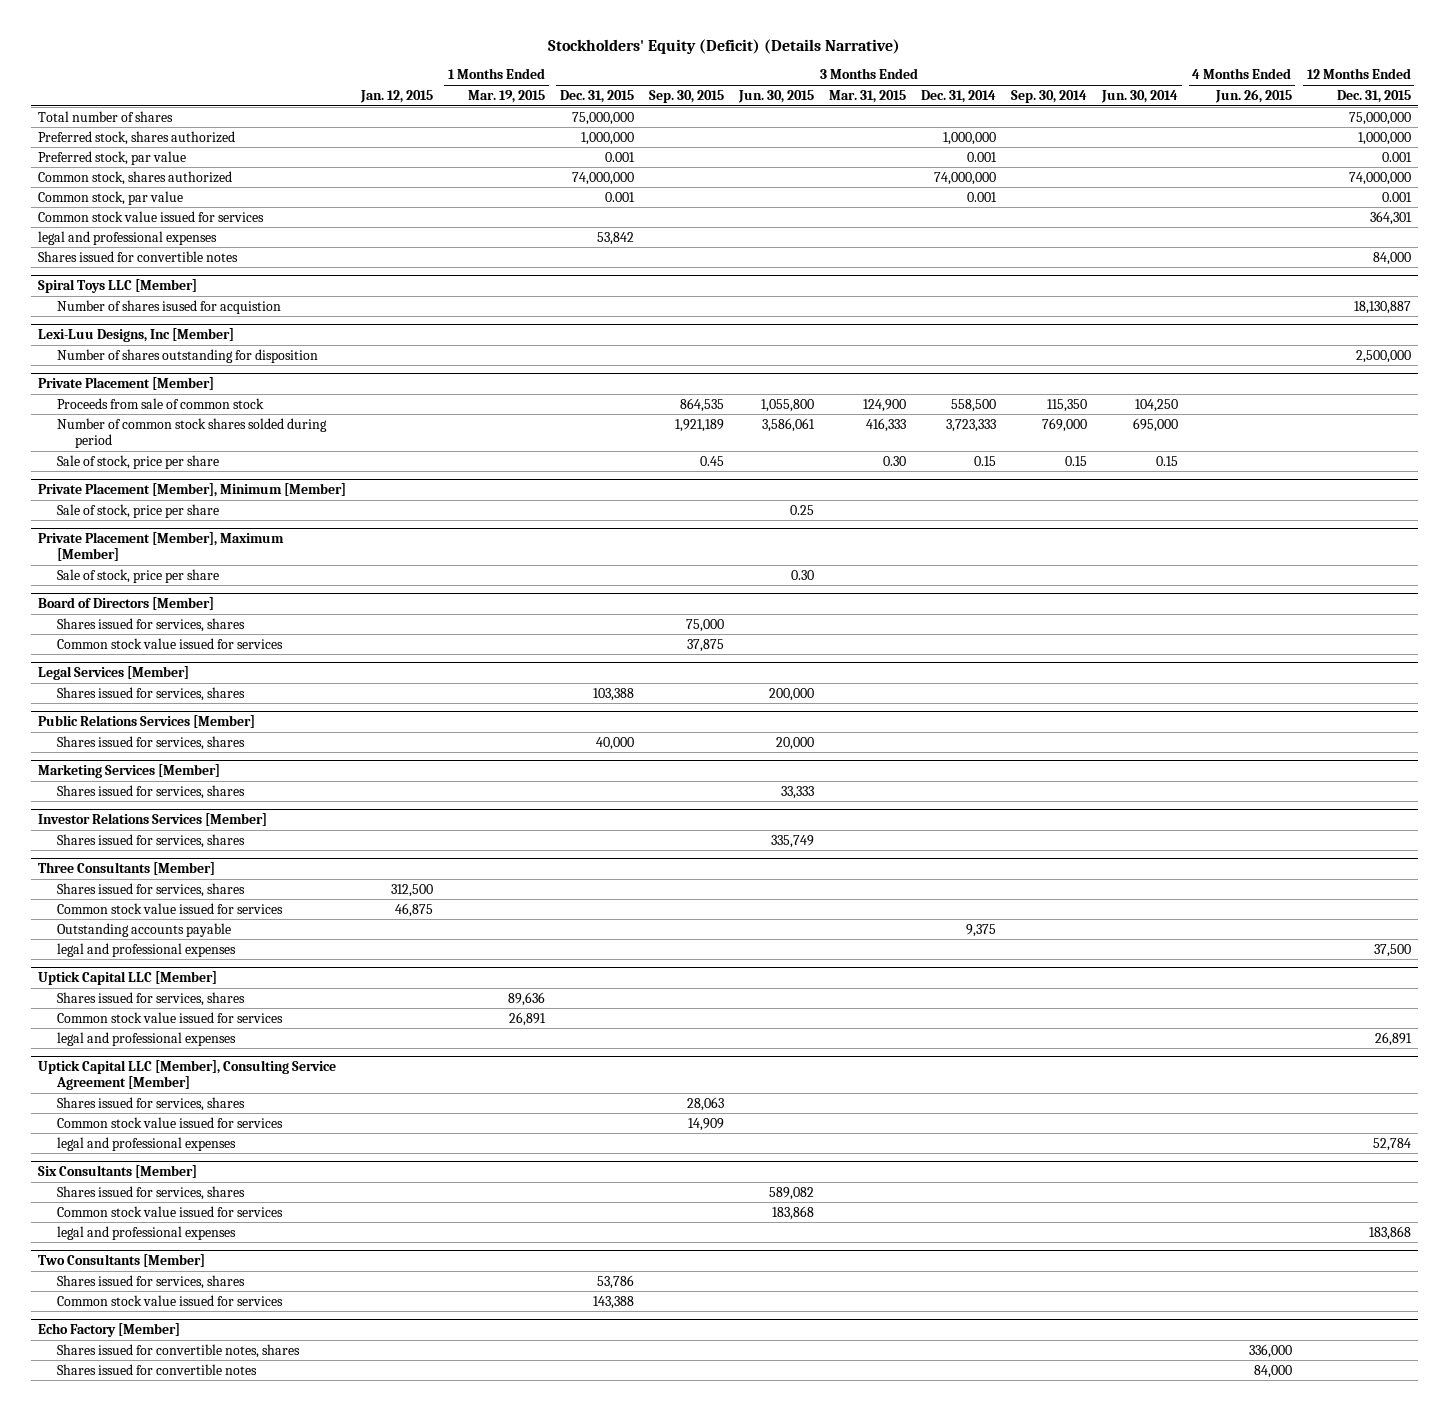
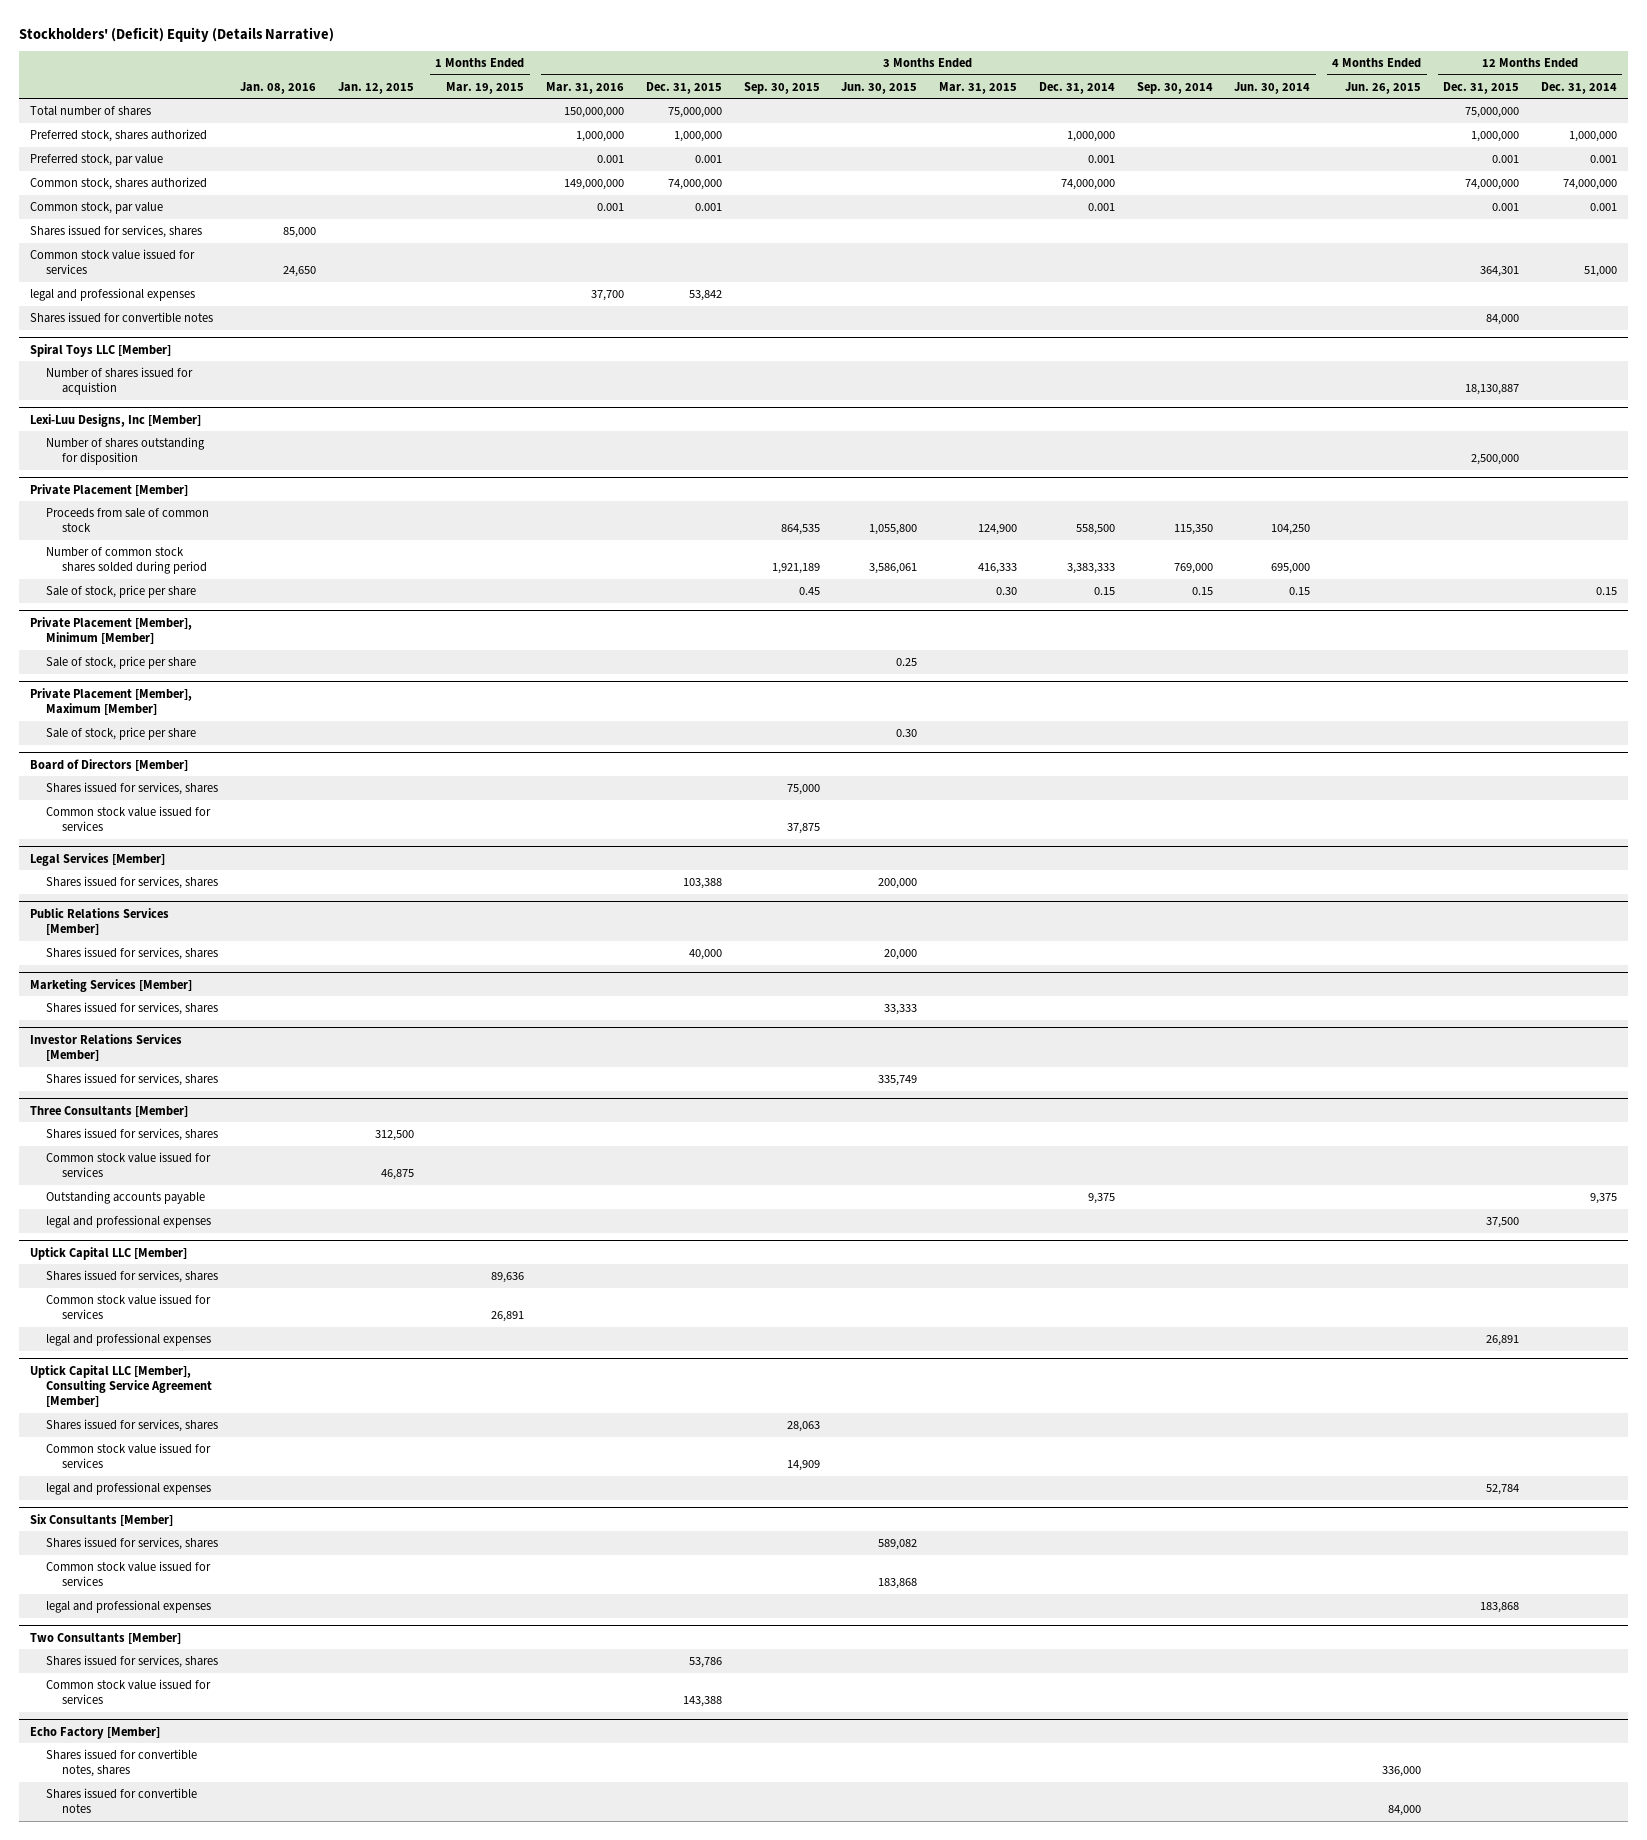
- Stockholders' Equity (Deficit) (Details Narrative)
+ Stockholders' (Deficit) Equity (Details Narrative)
- | Jan. 12, 2015 | 1 Months Ended Mar. 19, 2015 | 3 Months Ended Dec. 31, 2015 | 3 Months Ended Sep. 30, 2015 | 3 Months Ended Jun. 30, 2015 | 3 Months Ended Mar. 31, 2015 | 3 Months Ended Dec. 31, 2014 | 3 Months Ended Sep. 30, 2014 | 3 Months Ended Jun. 30, 2014 | 4 Months Ended Jun. 26, 2015 | 12 Months Ended Dec. 31, 2015
+ | Jan. 08, 2016 | Jan. 12, 2015 | 1 Months Ended Mar. 19, 2015 | 3 Months Ended Mar. 31, 2016 | 3 Months Ended Dec. 31, 2015 | 3 Months Ended Sep. 30, 2015 | 3 Months Ended Jun. 30, 2015 | 3 Months Ended Mar. 31, 2015 | 3 Months Ended Dec. 31, 2014 | 3 Months Ended Sep. 30, 2014 | 3 Months Ended Jun. 30, 2014 | 4 Months Ended Jun. 26, 2015 | 12 Months Ended Dec. 31, 2015 | 12 Months Ended Dec. 31, 2014
+ Shares issued for services, shares | 85,000 | | | | | | | | | | | | |
@ Spiral Toys LLC [Member]
- Number of shares isused for acquistion | | | | | | | | | | | 18,130,887
+ Number of shares issued for acquistion | | | | | | | | | | | | | 18,130,887 |
@ Private Placement [Member]
- Number of common stock shares solded during period | | | | 1,921,189 | 3,586,061 | 416,333 | 3,723,333 | 769,000 | 695,000 | |
+ Number of common stock shares solded during period | | | | | | 1,921,189 | 3,586,061 | 416,333 | 3,383,333 | 769,000 | 695,000 | | |

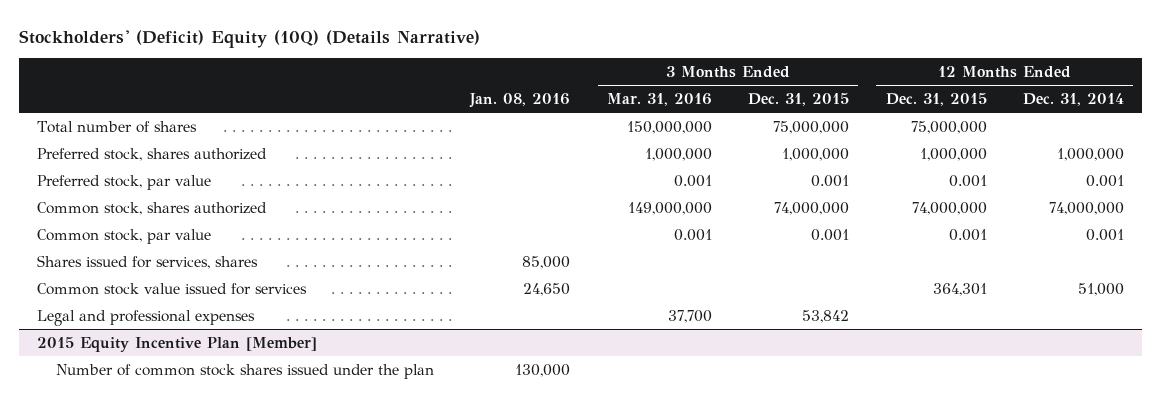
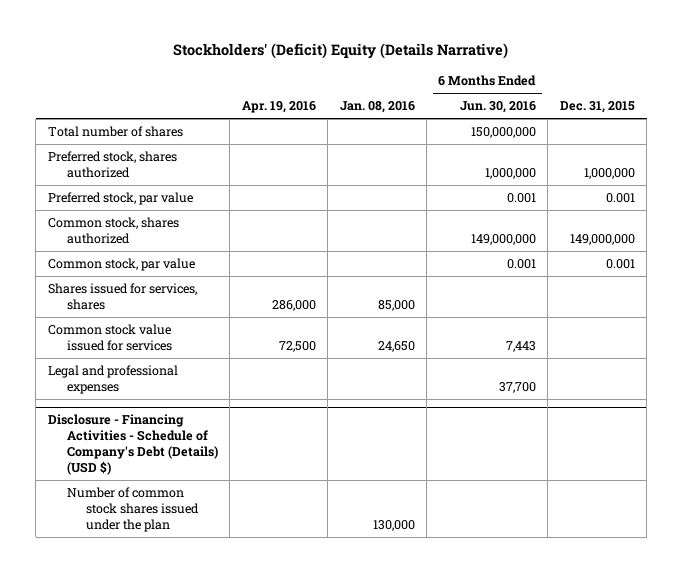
- Stockholders' (Deficit) Equity (10Q) (Details Narrative)
+ Stockholders' (Deficit) Equity (Details Narrative)
- | Jan. 08, 2016 | 3 Months Ended Mar. 31, 2016 | 3 Months Ended Dec. 31, 2015 | 12 Months Ended Dec. 31, 2015 | 12 Months Ended Dec. 31, 2014
+ | Apr. 19, 2016 | Jan. 08, 2016 | 6 Months Ended Jun. 30, 2016 | Dec. 31, 2015
- 2015 Equity Incentive Plan [Member]
+ Disclosure - Financing Activities - Schedule of Company's Debt (Details) (USD $)

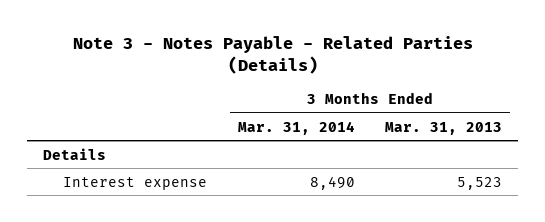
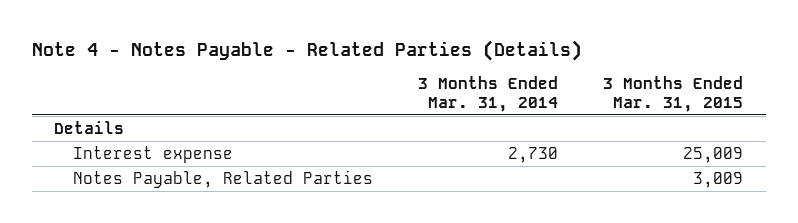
- Note 3 - Notes Payable - Related Parties (Details)
+ Note 4 - Notes Payable - Related Parties (Details)
- | 3 Months Ended Mar. 31, 2014 | 3 Months Ended Mar. 31, 2013
+ | 3 Months Ended Mar. 31, 2014 | 3 Months Ended Mar. 31, 2015
- Interest expense | 8,490 | 5,523
+ Interest expense | 2,730 | 25,009
+ Notes Payable, Related Parties | | 3,009

